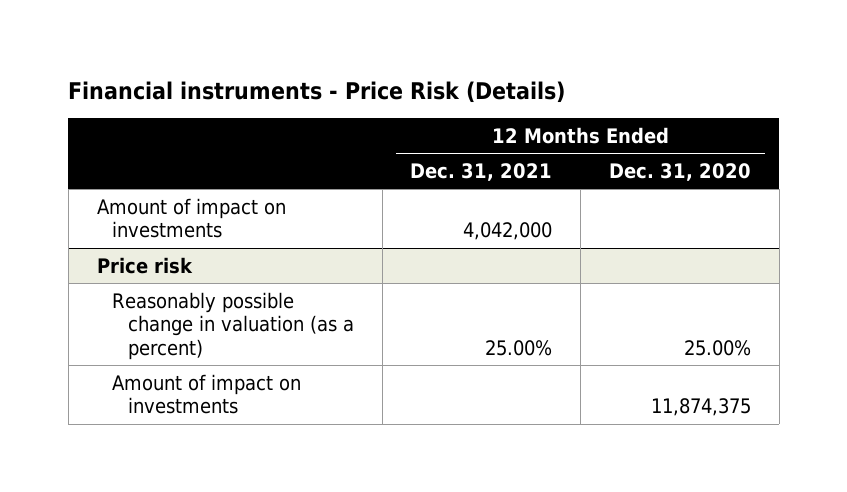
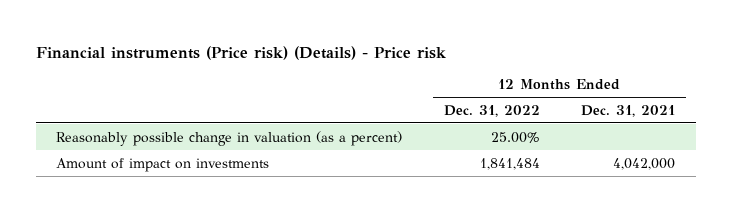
- Financial instruments - Price Risk (Details)
+ Financial instruments (Price risk) (Details) - Price risk
- | 12 Months Ended Dec. 31, 2021 | 12 Months Ended Dec. 31, 2020
+ | 12 Months Ended Dec. 31, 2022 | 12 Months Ended Dec. 31, 2021
+ Reasonably possible change in valuation (as a percent) | 25.00% |
- Price risk
- Reasonably possible change in valuation (as a percent) | 25.00% | 25.00%
- Amount of impact on investments | | 11,874,375

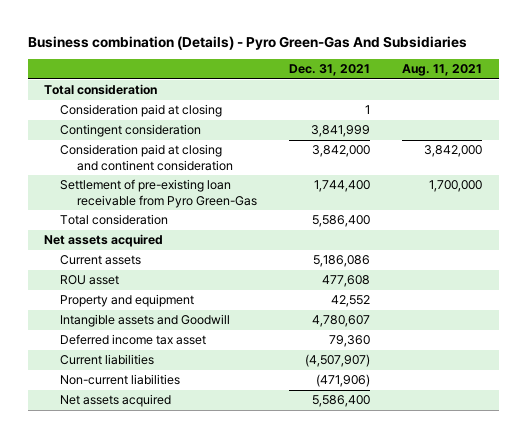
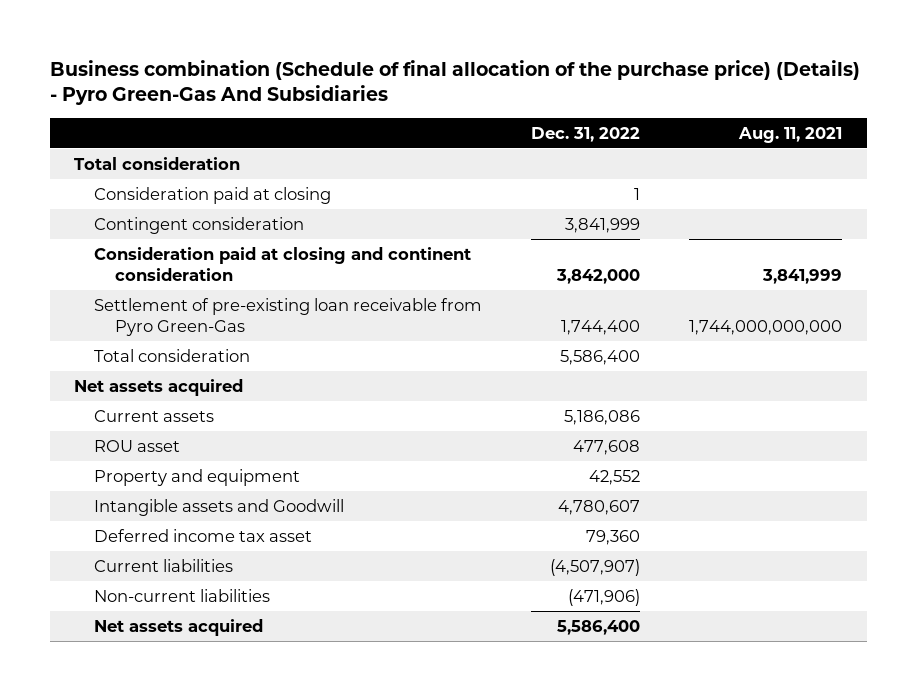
- Business combination (Details) - Pyro Green-Gas And Subsidiaries
+ Business combination (Schedule of final allocation of the purchase price) (Details) - Pyro Green-Gas And Subsidiaries
- | Dec. 31, 2021 | Aug. 11, 2021
+ | Dec. 31, 2022 | Aug. 11, 2021
- Consideration paid at closing and continent consideration | 3,842,000 | 3,842,000
- Settlement of pre-existing loan receivable from Pyro Green-Gas | 1,744,400 | 1,700,000
+ Consideration paid at closing and continent consideration | 3,842,000 | 3,841,999
+ Settlement of pre-existing loan receivable from Pyro Green-Gas | 1,744,400 | 1,744,000,000,000

